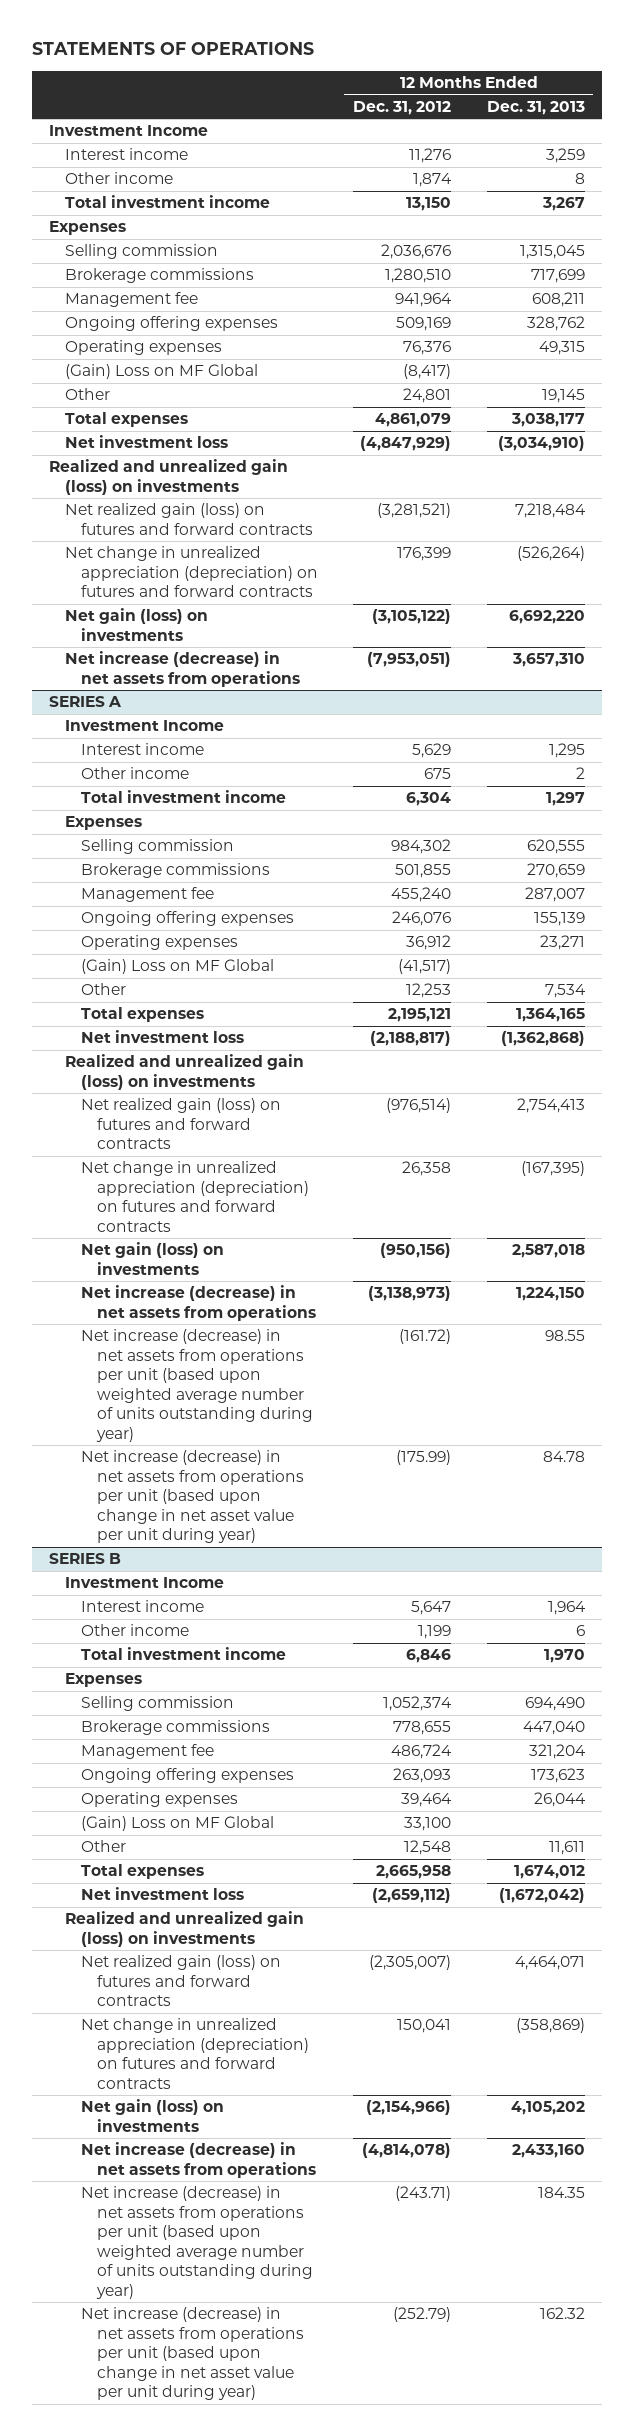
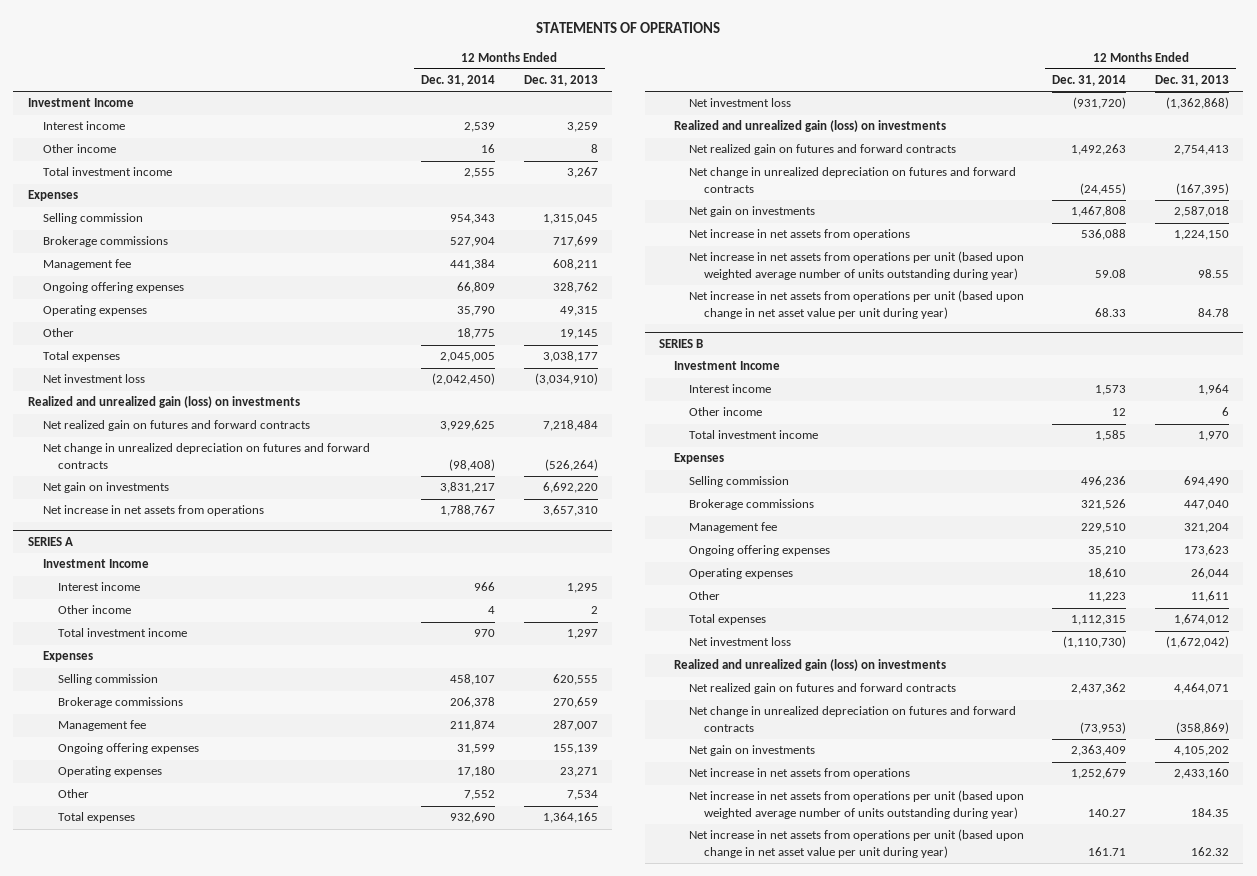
- | 12 Months Ended Dec. 31, 2012 | 12 Months Ended Dec. 31, 2013
+ | 12 Months Ended Dec. 31, 2014 | 12 Months Ended Dec. 31, 2013
- (Gain) Loss on MF Global | (8,417) |
- Net realized gain (loss) on futures and forward contracts | (3,281,521) | 7,218,484
- Net change in unrealized appreciation (depreciation) on futures and forward contracts | 176,399 | (526,264)
- Net gain (loss) on investments | (3,105,122) | 6,692,220
- Net increase (decrease) in net assets from operations | (7,953,051) | 3,657,310
+ Net realized gain on futures and forward contracts | 3,929,625 | 7,218,484
+ Net change in unrealized depreciation on futures and forward contracts | (98,408) | (526,264)
+ Net gain on investments | 3,831,217 | 6,692,220
+ Net increase in net assets from operations | 1,788,767 | 3,657,310
@ SERIES A
- (Gain) Loss on MF Global | (41,517) |
- Net realized gain (loss) on futures and forward contracts | (976,514) | 2,754,413
- Net change in unrealized appreciation (depreciation) on futures and forward contracts | 26,358 | (167,395)
- Net gain (loss) on investments | (950,156) | 2,587,018
- Net increase (decrease) in net assets from operations | (3,138,973) | 1,224,150
- Net increase (decrease) in net assets from operations per unit (based upon weighted average number of units outstanding during year) | (161.72) | 98.55
- Net increase (decrease) in net assets from operations per unit (based upon change in net asset value per unit during year) | (175.99) | 84.78
+ Net realized gain on futures and forward contracts | 1,492,263 | 2,754,413
+ Net change in unrealized depreciation on futures and forward contracts | (24,455) | (167,395)
+ Net gain on investments | 1,467,808 | 2,587,018
+ Net increase in net assets from operations | 536,088 | 1,224,150
+ Net increase in net assets from operations per unit (based upon weighted average number of units outstanding during year) | 59.08 | 98.55
+ Net increase in net assets from operations per unit (based upon change in net asset value per unit during year) | 68.33 | 84.78
@ SERIES B
- (Gain) Loss on MF Global | 33,100 |
- Net realized gain (loss) on futures and forward contracts | (2,305,007) | 4,464,071
- Net change in unrealized appreciation (depreciation) on futures and forward contracts | 150,041 | (358,869)
- Net gain (loss) on investments | (2,154,966) | 4,105,202
- Net increase (decrease) in net assets from operations | (4,814,078) | 2,433,160
- Net increase (decrease) in net assets from operations per unit (based upon weighted average number of units outstanding during year) | (243.71) | 184.35
- Net increase (decrease) in net assets from operations per unit (based upon change in net asset value per unit during year) | (252.79) | 162.32
+ Net realized gain on futures and forward contracts | 2,437,362 | 4,464,071
+ Net change in unrealized depreciation on futures and forward contracts | (73,953) | (358,869)
+ Net gain on investments | 2,363,409 | 4,105,202
+ Net increase in net assets from operations | 1,252,679 | 2,433,160
+ Net increase in net assets from operations per unit (based upon weighted average number of units outstanding during year) | 140.27 | 184.35
+ Net increase in net assets from operations per unit (based upon change in net asset value per unit during year) | 161.71 | 162.32

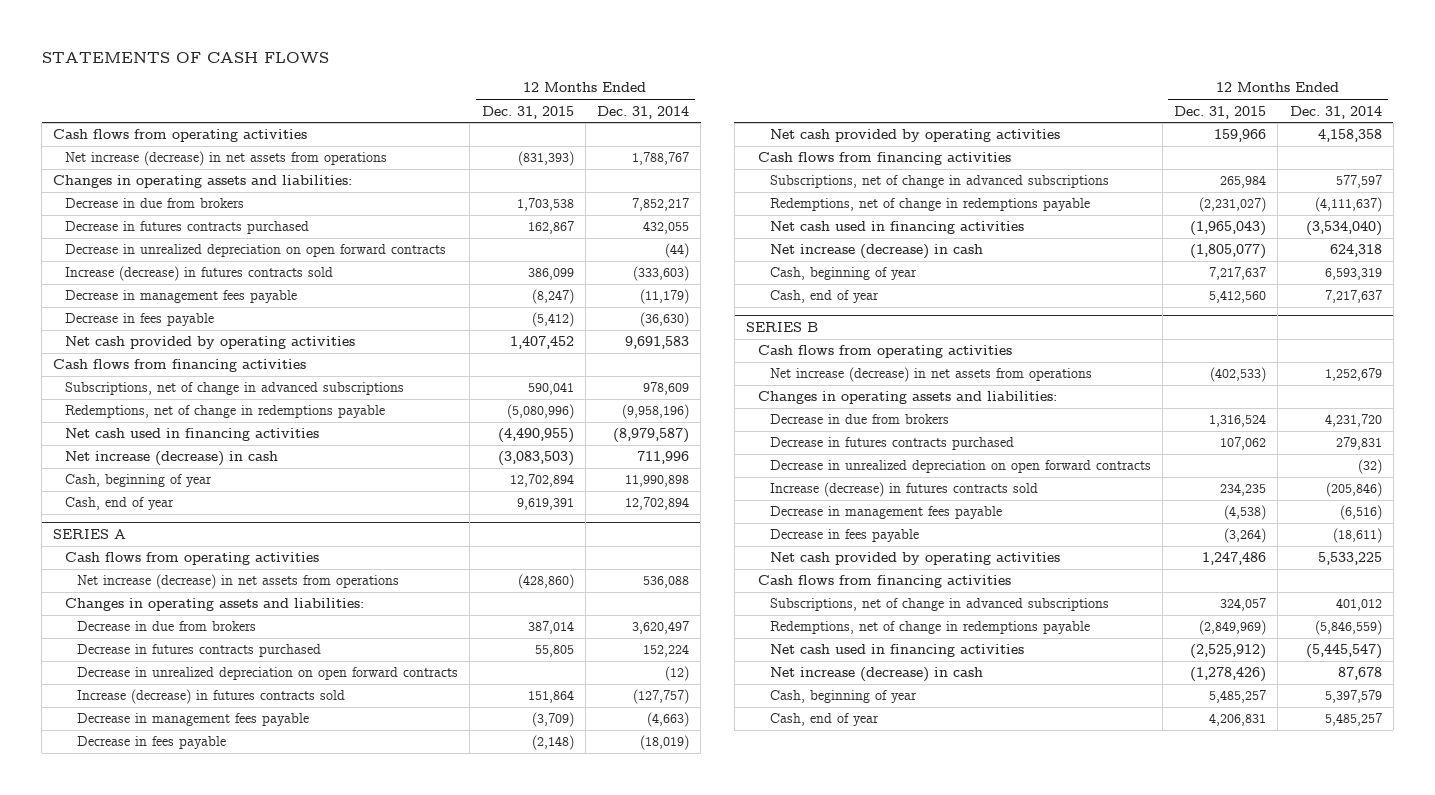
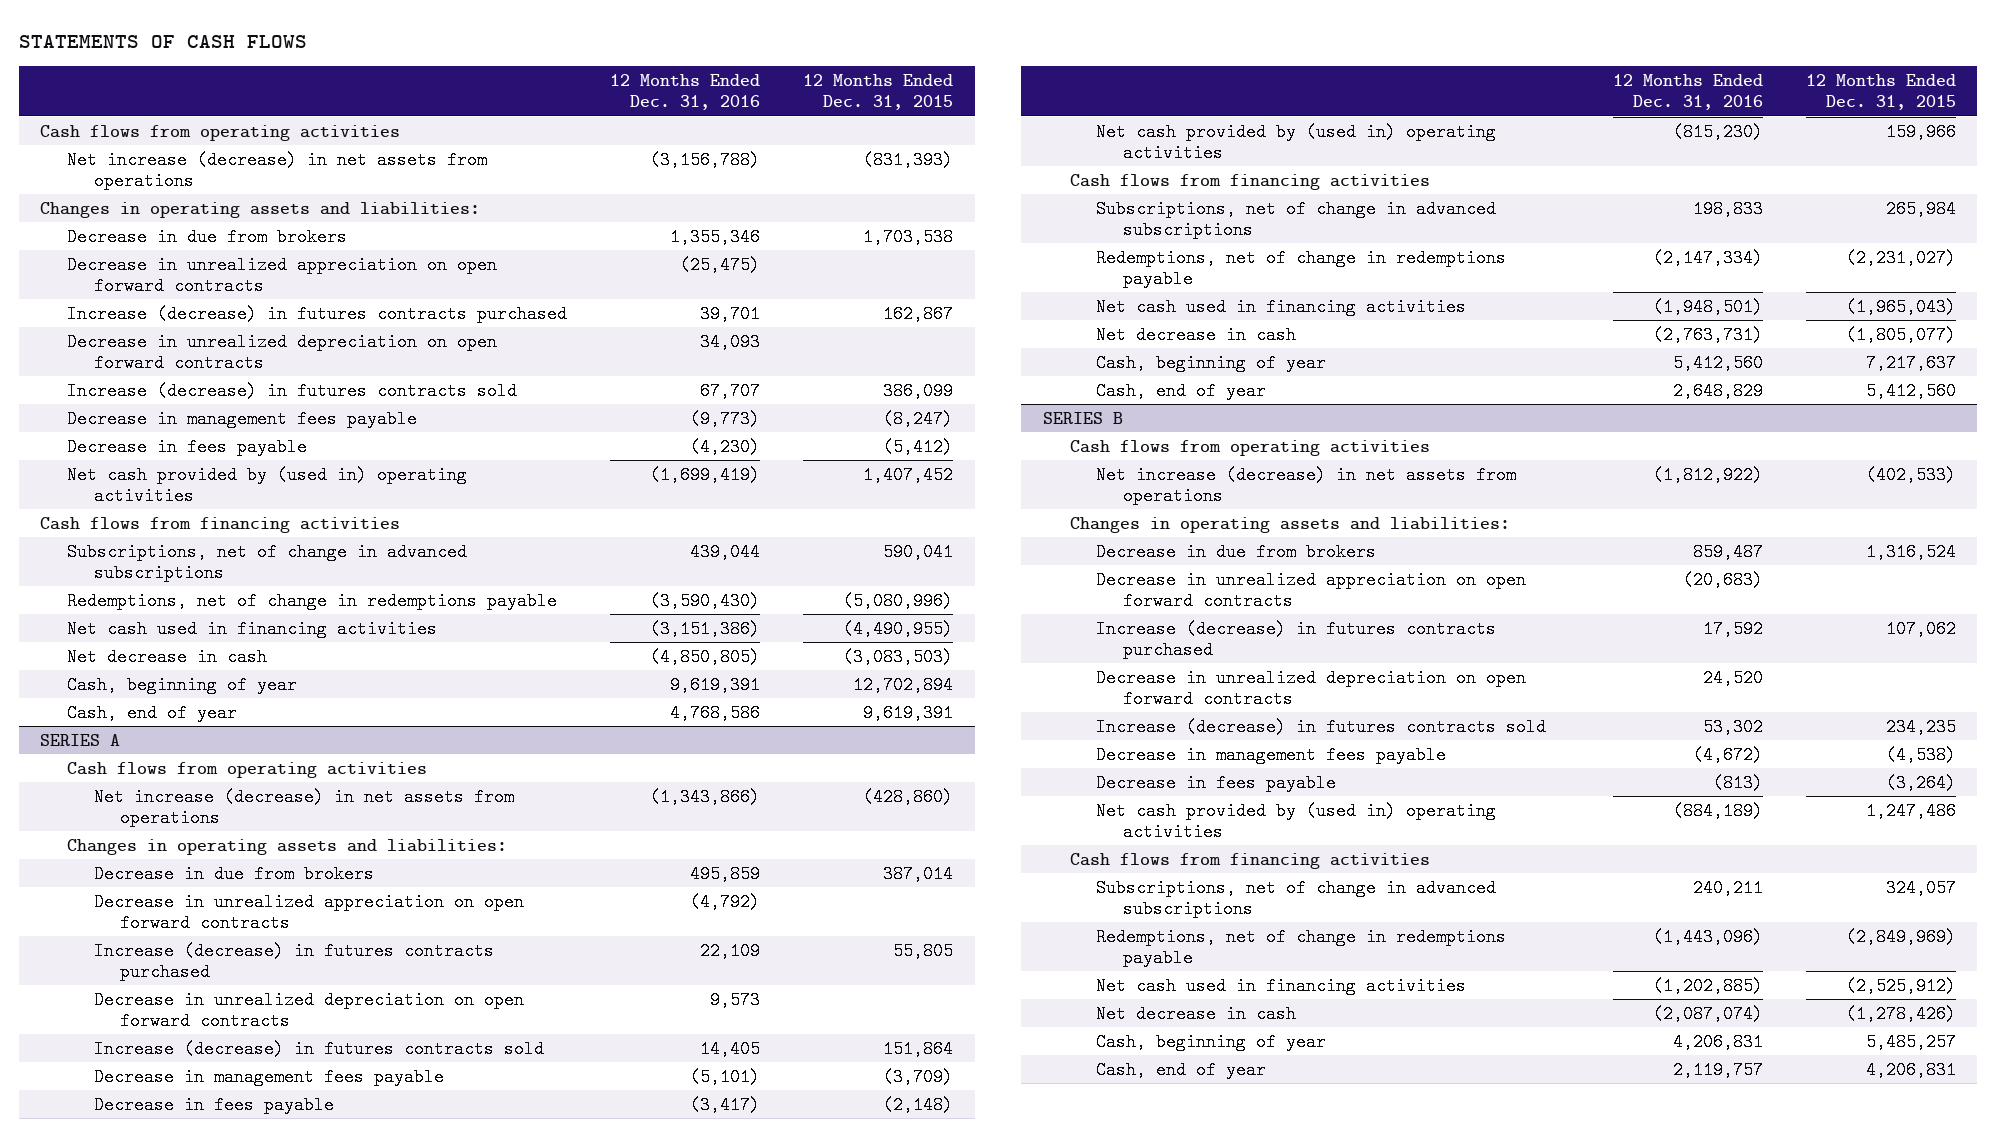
- | 12 Months Ended Dec. 31, 2015 | 12 Months Ended Dec. 31, 2014
+ | 12 Months Ended Dec. 31, 2016 | 12 Months Ended Dec. 31, 2015
- Decrease in futures contracts purchased | 162,867 | 432,055
+ Decrease in unrealized appreciation on open forward contracts | (25,475) |
+ Increase (decrease) in futures contracts purchased | 39,701 | 162,867
- Net cash provided by operating activities | 1,407,452 | 9,691,583
+ Net cash provided by (used in) operating activities | (1,699,419) | 1,407,452
- Net increase (decrease) in cash | (3,083,503) | 711,996
+ Net decrease in cash | (4,850,805) | (3,083,503)
@ SERIES A
- Decrease in futures contracts purchased | 55,805 | 152,224
+ Decrease in unrealized appreciation on open forward contracts | (4,792) |
+ Increase (decrease) in futures contracts purchased | 22,109 | 55,805
- Net cash provided by operating activities | 159,966 | 4,158,358
+ Net cash provided by (used in) operating activities | (815,230) | 159,966
- Net increase (decrease) in cash | (1,805,077) | 624,318
+ Net decrease in cash | (2,763,731) | (1,805,077)
@ SERIES B
- Decrease in futures contracts purchased | 107,062 | 279,831
+ Decrease in unrealized appreciation on open forward contracts | (20,683) |
+ Increase (decrease) in futures contracts purchased | 17,592 | 107,062
- Net cash provided by operating activities | 1,247,486 | 5,533,225
+ Net cash provided by (used in) operating activities | (884,189) | 1,247,486
- Net increase (decrease) in cash | (1,278,426) | 87,678
+ Net decrease in cash | (2,087,074) | (1,278,426)

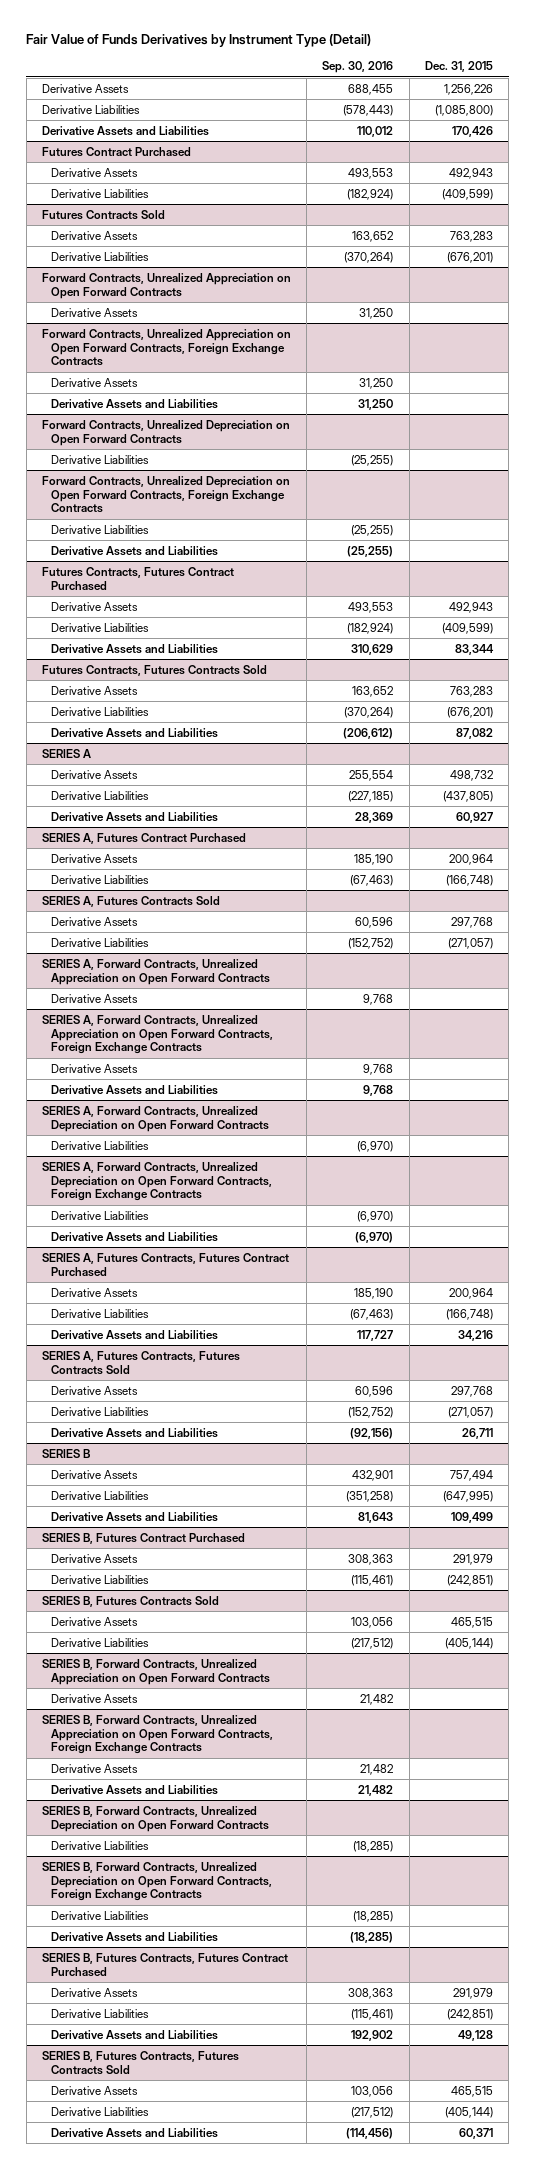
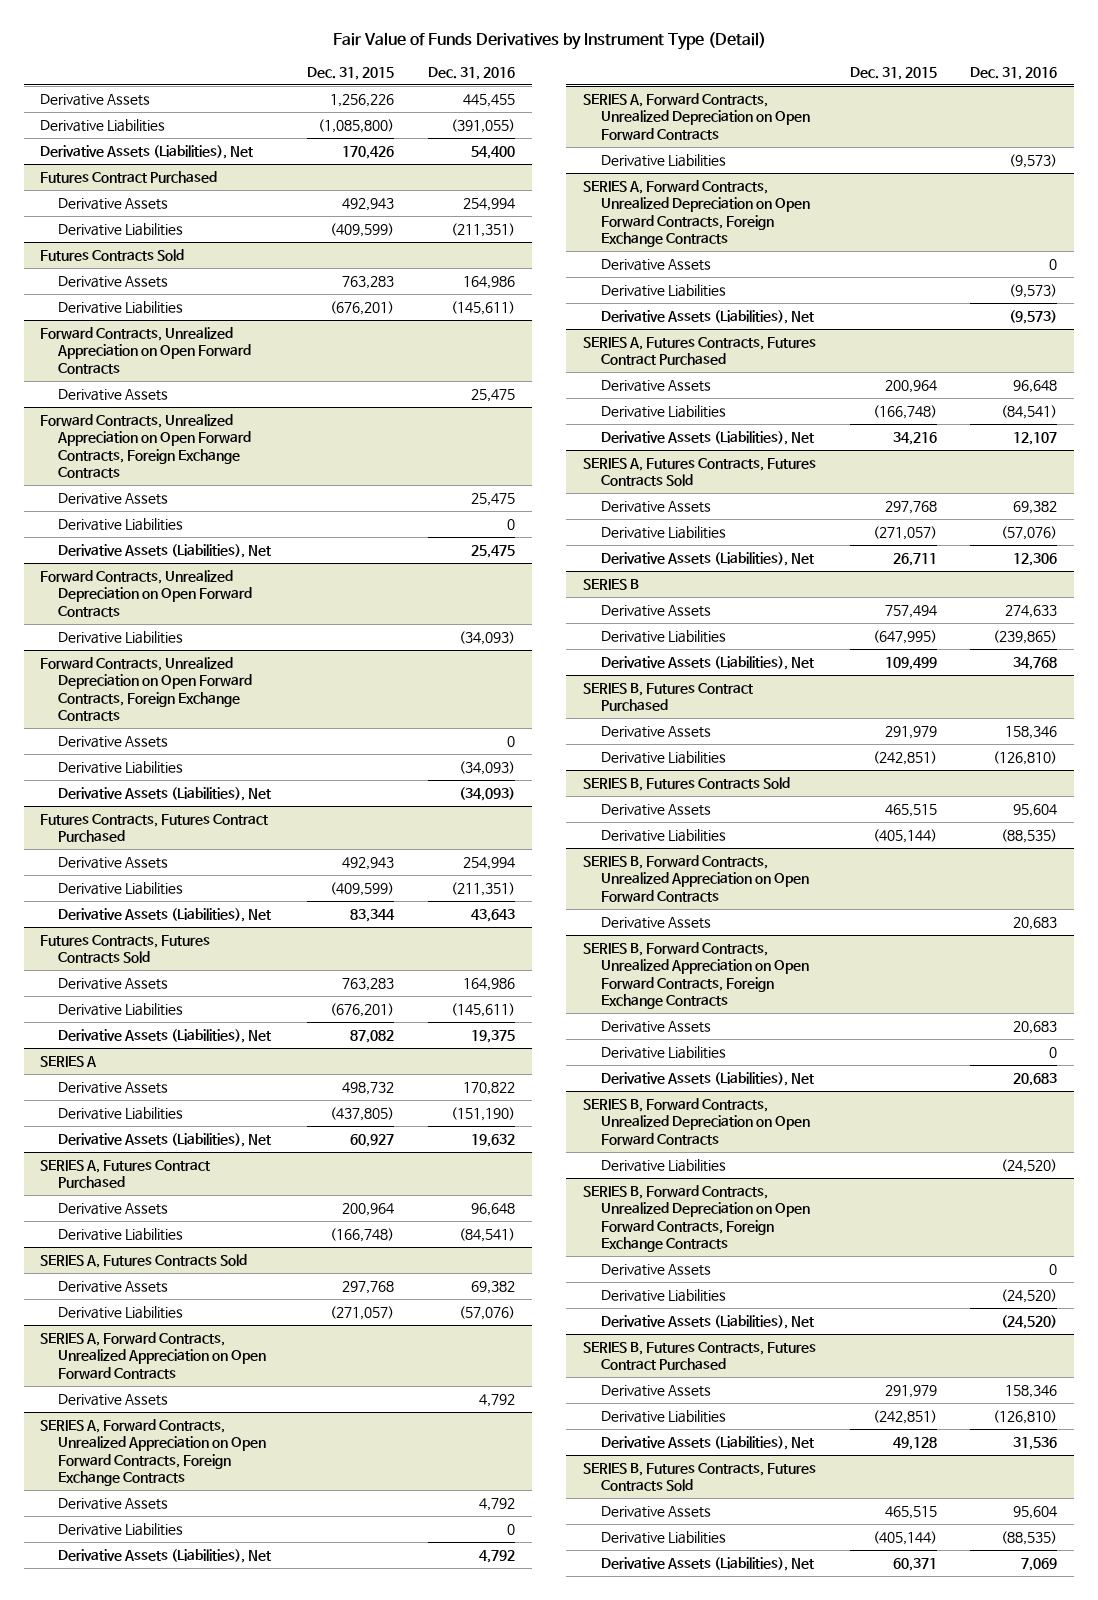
- | Sep. 30, 2016 | Dec. 31, 2015
+ | Dec. 31, 2015 | Dec. 31, 2016
- Derivative Assets and Liabilities | 110,012 | 170,426
+ Derivative Assets (Liabilities), Net | 170,426 | 54,400
@ Forward Contracts, Unrealized Appreciation on Open Forward Contracts, Foreign Exchange Contracts
- Derivative Assets and Liabilities | 31,250 |
+ Derivative Liabilities | | 0
+ Derivative Assets (Liabilities), Net | | 25,475
@ Forward Contracts, Unrealized Depreciation on Open Forward Contracts, Foreign Exchange Contracts
+ Derivative Assets | | 0
- Derivative Assets and Liabilities | (25,255) |
+ Derivative Assets (Liabilities), Net | | (34,093)
@ Futures Contracts, Futures Contract Purchased
- Derivative Assets and Liabilities | 310,629 | 83,344
+ Derivative Assets (Liabilities), Net | 83,344 | 43,643
@ Futures Contracts, Futures Contracts Sold
- Derivative Assets and Liabilities | (206,612) | 87,082
+ Derivative Assets (Liabilities), Net | 87,082 | 19,375
@ SERIES A
- Derivative Assets and Liabilities | 28,369 | 60,927
+ Derivative Assets (Liabilities), Net | 60,927 | 19,632
@ SERIES A, Forward Contracts, Unrealized Appreciation on Open Forward Contracts, Foreign Exchange Contracts
- Derivative Assets and Liabilities | 9,768 |
+ Derivative Liabilities | | 0
+ Derivative Assets (Liabilities), Net | | 4,792
@ SERIES A, Forward Contracts, Unrealized Depreciation on Open Forward Contracts, Foreign Exchange Contracts
+ Derivative Assets | | 0
- Derivative Assets and Liabilities | (6,970) |
+ Derivative Assets (Liabilities), Net | | (9,573)
@ SERIES A, Futures Contracts, Futures Contract Purchased
- Derivative Assets and Liabilities | 117,727 | 34,216
+ Derivative Assets (Liabilities), Net | 34,216 | 12,107
@ SERIES A, Futures Contracts, Futures Contracts Sold
- Derivative Assets and Liabilities | (92,156) | 26,711
+ Derivative Assets (Liabilities), Net | 26,711 | 12,306
@ SERIES B
- Derivative Assets and Liabilities | 81,643 | 109,499
+ Derivative Assets (Liabilities), Net | 109,499 | 34,768
@ SERIES B, Forward Contracts, Unrealized Appreciation on Open Forward Contracts, Foreign Exchange Contracts
- Derivative Assets and Liabilities | 21,482 |
+ Derivative Liabilities | | 0
+ Derivative Assets (Liabilities), Net | | 20,683
@ SERIES B, Forward Contracts, Unrealized Depreciation on Open Forward Contracts, Foreign Exchange Contracts
+ Derivative Assets | | 0
- Derivative Assets and Liabilities | (18,285) |
+ Derivative Assets (Liabilities), Net | | (24,520)
@ SERIES B, Futures Contracts, Futures Contract Purchased
- Derivative Assets and Liabilities | 192,902 | 49,128
+ Derivative Assets (Liabilities), Net | 49,128 | 31,536
@ SERIES B, Futures Contracts, Futures Contracts Sold
- Derivative Assets and Liabilities | (114,456) | 60,371
+ Derivative Assets (Liabilities), Net | 60,371 | 7,069

